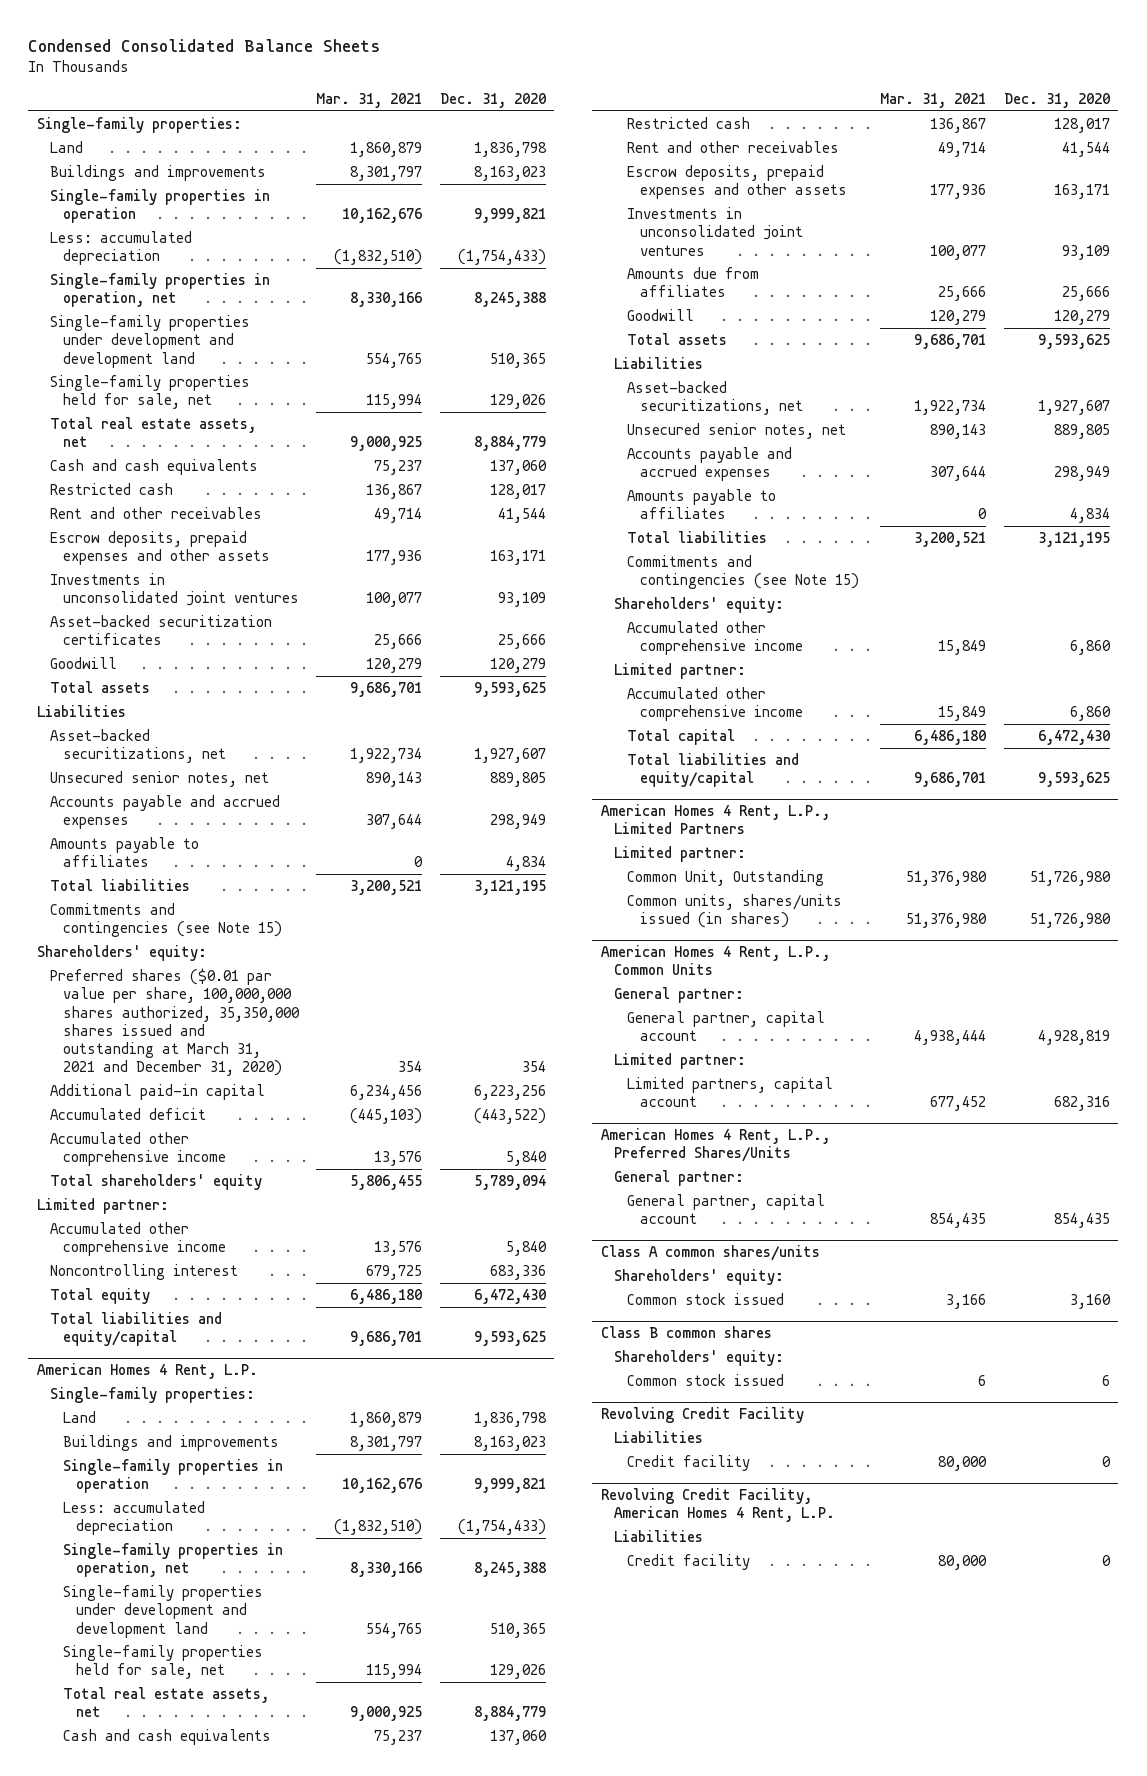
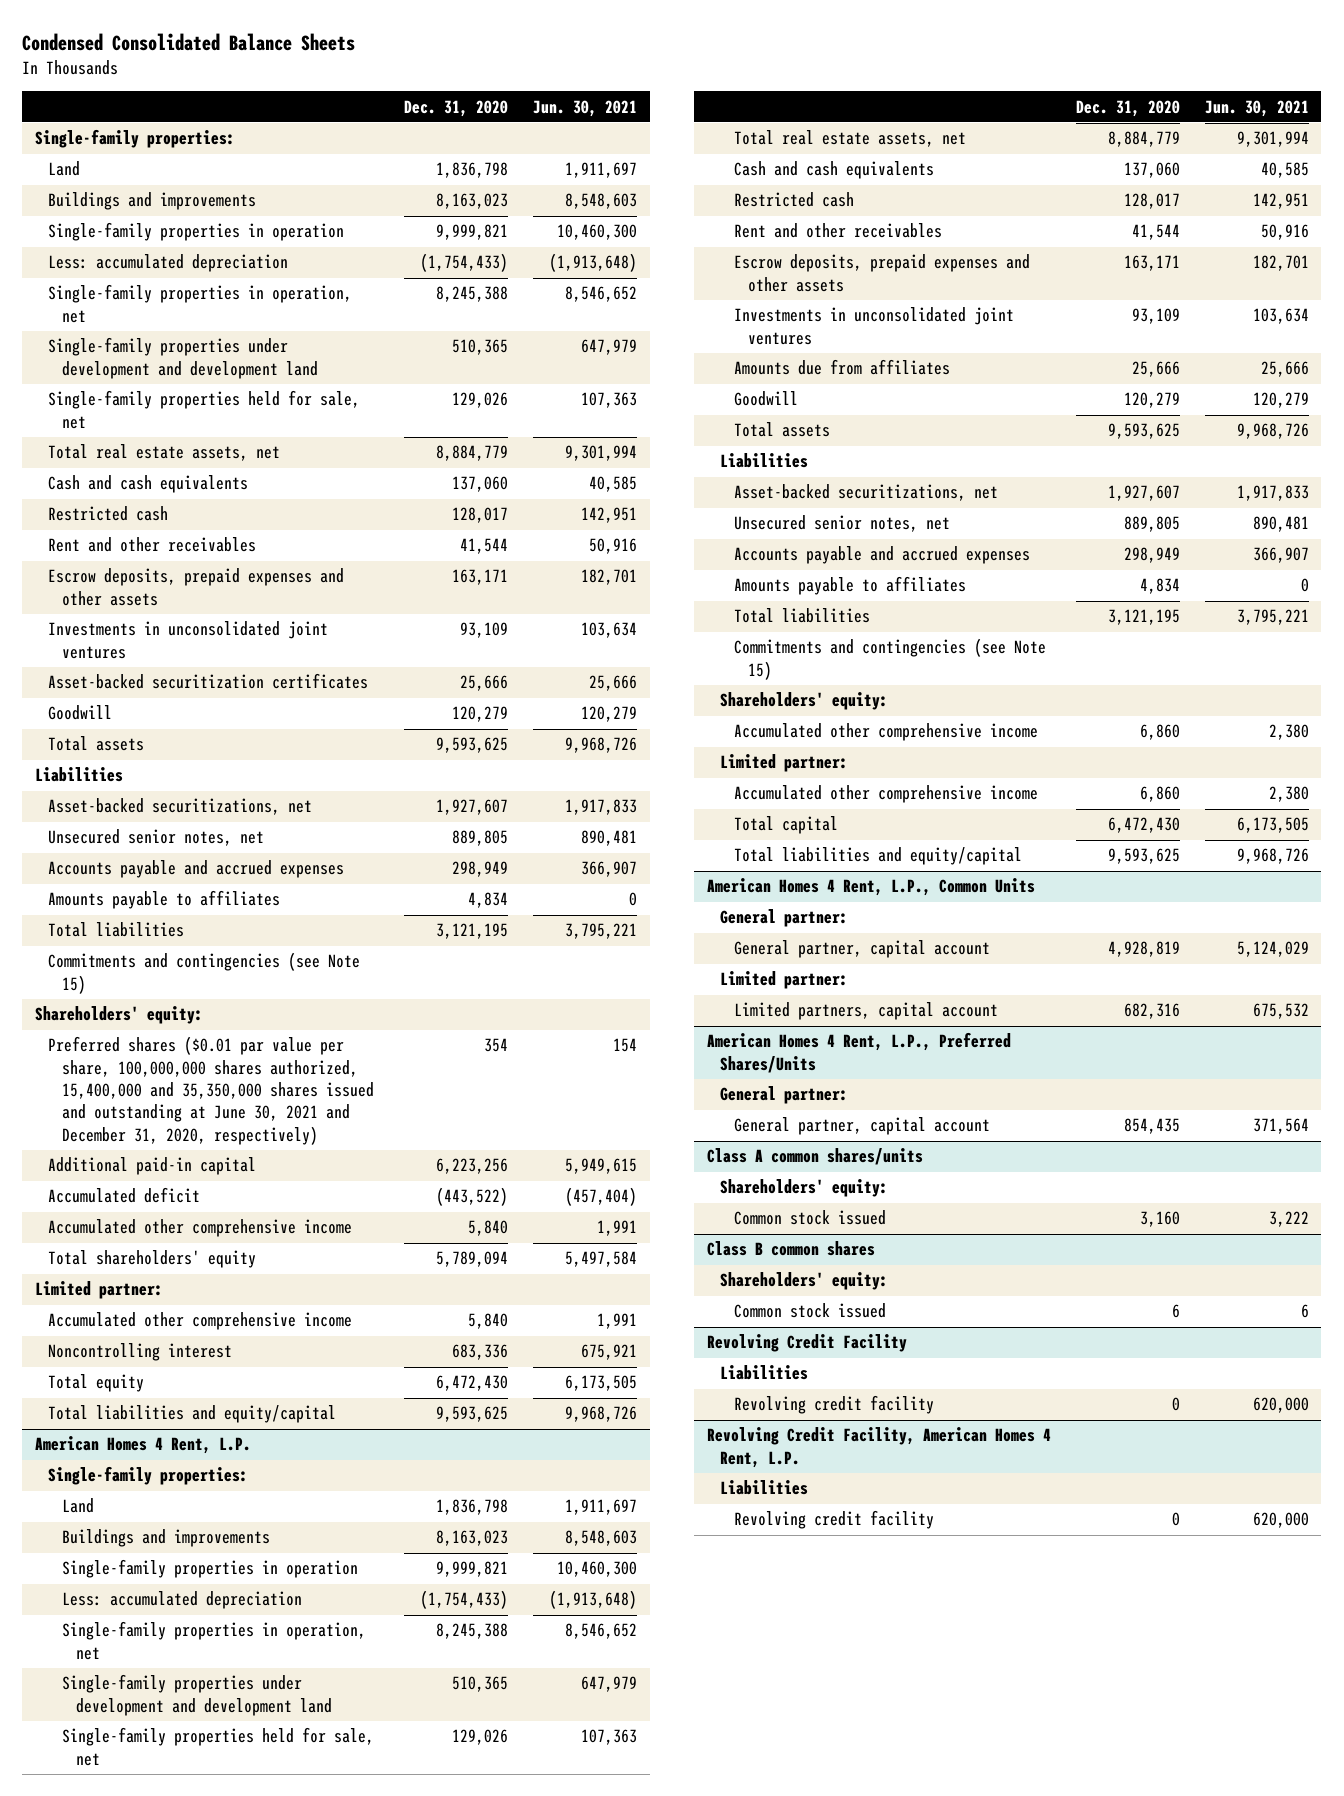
- | Mar. 31, 2021 | Dec. 31, 2020
+ | Dec. 31, 2020 | Jun. 30, 2021
- Preferred shares ($0.01 par value per share, 100,000,000 shares authorized, 35,350,000 shares issued and outstanding at March 31, 2021 and December 31, 2020) | 354 | 354
+ Preferred shares ($0.01 par value per share, 100,000,000 shares authorized, 15,400,000 and 35,350,000 shares issued and outstanding at June 30, 2021 and December 31, 2020, respectively) | 354 | 154
- American Homes 4 Rent, L.P., Limited Partners
- Limited partner:
- Common Unit, Outstanding | 51,376,980 | 51,726,980
- Common units, shares/units issued (in shares) | 51,376,980 | 51,726,980
@ Revolving Credit Facility
- Credit facility | 80,000 | 0
+ Revolving credit facility | 0 | 620,000
@ Revolving Credit Facility, American Homes 4 Rent, L.P.
- Credit facility | 80,000 | 0
+ Revolving credit facility | 0 | 620,000

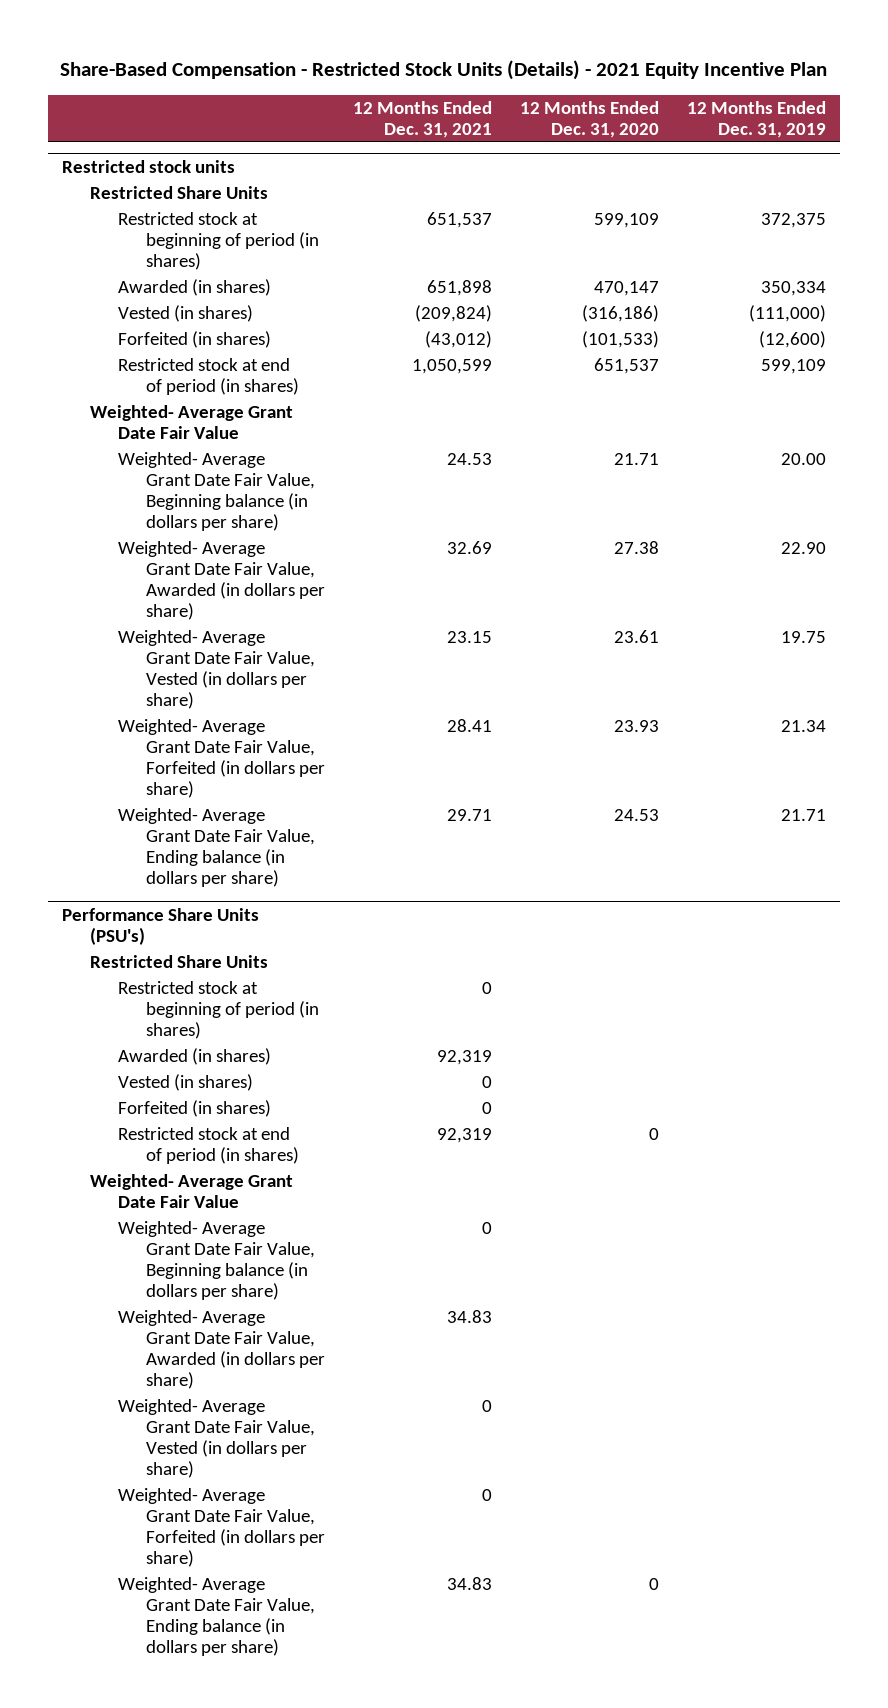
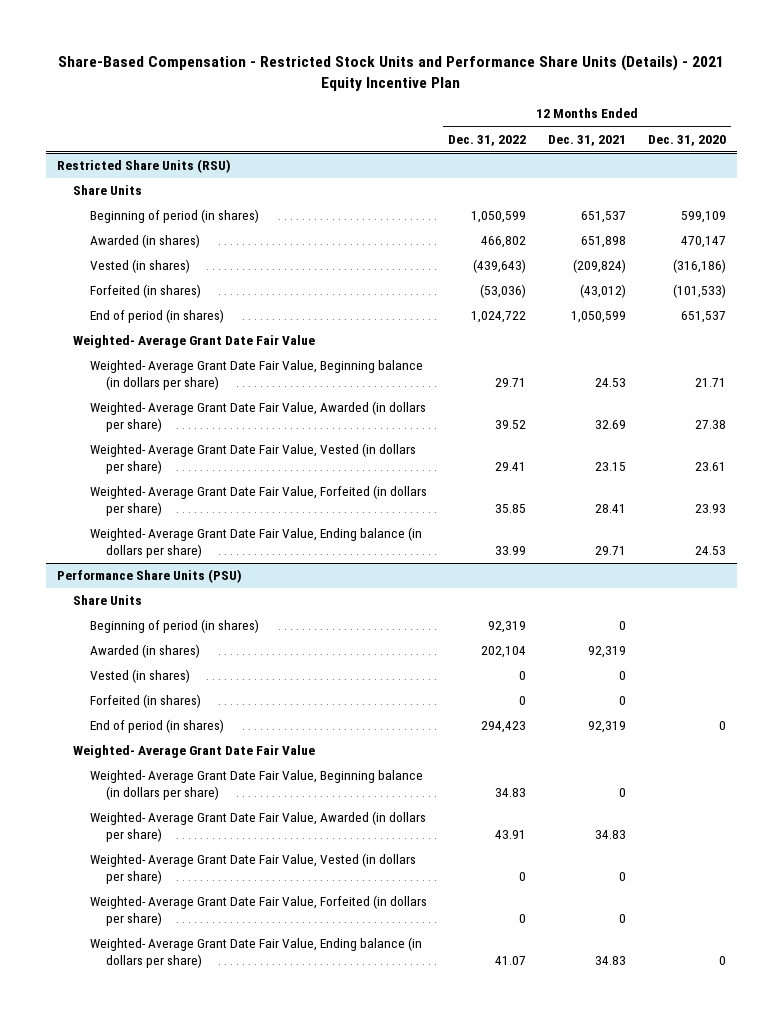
- Share-Based Compensation - Restricted Stock Units (Details) - 2021 Equity Incentive Plan
+ Share-Based Compensation - Restricted Stock Units and Performance Share Units (Details) - 2021 Equity Incentive Plan
- | 12 Months Ended Dec. 31, 2021 | 12 Months Ended Dec. 31, 2020 | 12 Months Ended Dec. 31, 2019
+ | 12 Months Ended Dec. 31, 2022 | 12 Months Ended Dec. 31, 2021 | 12 Months Ended Dec. 31, 2020
- Restricted stock units
- Restricted Share Units
- Restricted stock at beginning of period (in shares) | 651,537 | 599,109 | 372,375
+ Restricted Share Units (RSU)
+ Share Units
+ Beginning of period (in shares) | 1,050,599 | 651,537 | 599,109
- Restricted stock at end of period (in shares) | 1,050,599 | 651,537 | 599,109
+ End of period (in shares) | 1,024,722 | 1,050,599 | 651,537
- Performance Share Units (PSU's)
- Restricted Share Units
- Restricted stock at beginning of period (in shares) | 0 | |
+ Performance Share Units (PSU)
+ Share Units
+ Beginning of period (in shares) | 92,319 | 0 |
- Restricted stock at end of period (in shares) | 92,319 | 0 |
+ End of period (in shares) | 294,423 | 92,319 | 0

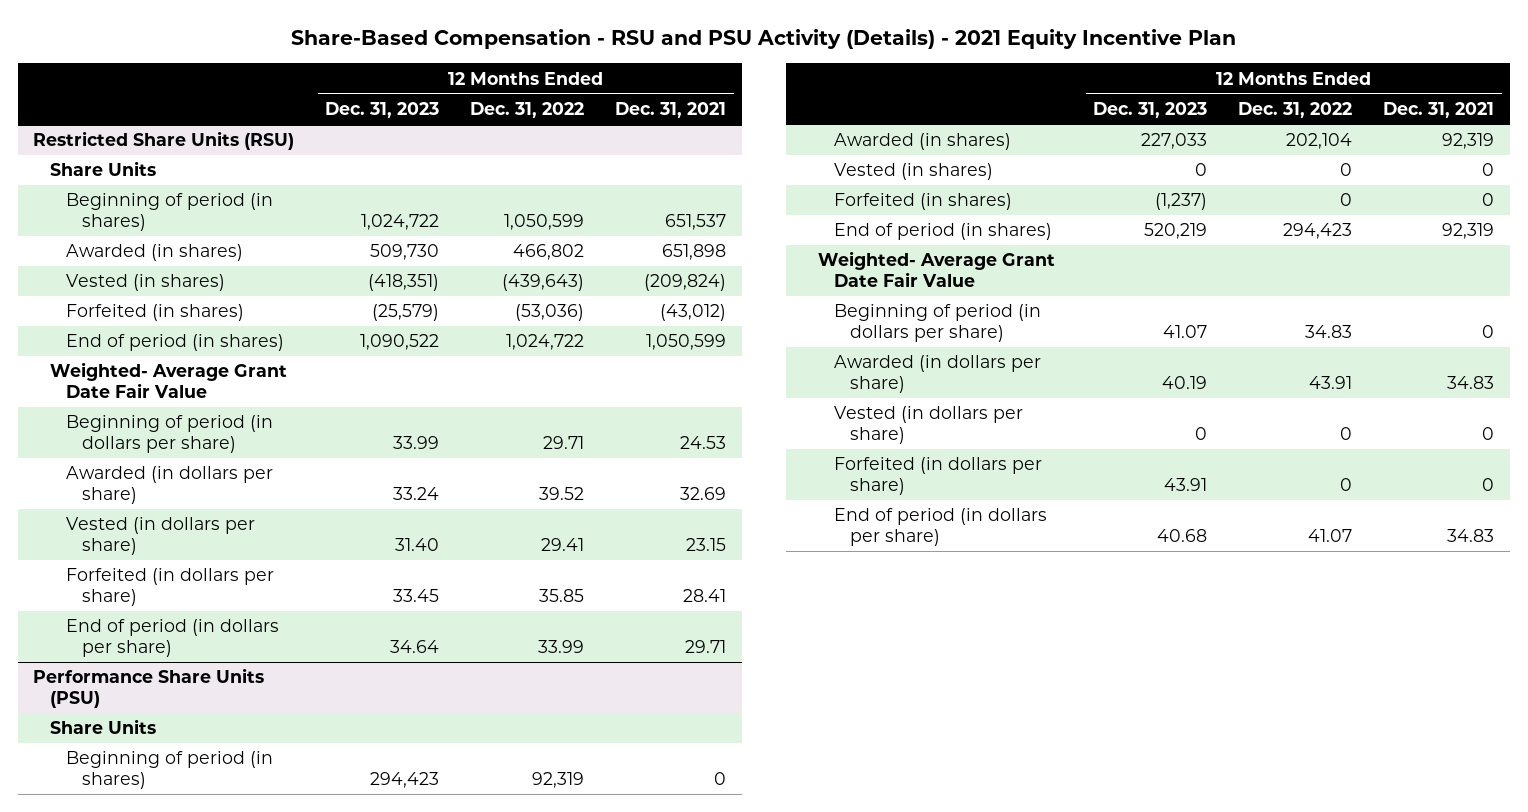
- Share-Based Compensation - Restricted Stock Units and Performance Share Units (Details) - 2021 Equity Incentive Plan
+ Share-Based Compensation - RSU and PSU Activity (Details) - 2021 Equity Incentive Plan
- | 12 Months Ended Dec. 31, 2022 | 12 Months Ended Dec. 31, 2021 | 12 Months Ended Dec. 31, 2020
+ | 12 Months Ended Dec. 31, 2023 | 12 Months Ended Dec. 31, 2022 | 12 Months Ended Dec. 31, 2021
@ Restricted Share Units (RSU)
- Weighted- Average Grant Date Fair Value, Beginning balance (in dollars per share) | 29.71 | 24.53 | 21.71
- Weighted- Average Grant Date Fair Value, Awarded (in dollars per share) | 39.52 | 32.69 | 27.38
- Weighted- Average Grant Date Fair Value, Vested (in dollars per share) | 29.41 | 23.15 | 23.61
- Weighted- Average Grant Date Fair Value, Forfeited (in dollars per share) | 35.85 | 28.41 | 23.93
- Weighted- Average Grant Date Fair Value, Ending balance (in dollars per share) | 33.99 | 29.71 | 24.53
+ Beginning of period (in dollars per share) | 33.99 | 29.71 | 24.53
+ Awarded (in dollars per share) | 33.24 | 39.52 | 32.69
+ Vested (in dollars per share) | 31.40 | 29.41 | 23.15
+ Forfeited (in dollars per share) | 33.45 | 35.85 | 28.41
+ End of period (in dollars per share) | 34.64 | 33.99 | 29.71
@ Performance Share Units (PSU)
- Weighted- Average Grant Date Fair Value, Beginning balance (in dollars per share) | 34.83 | 0 |
- Weighted- Average Grant Date Fair Value, Awarded (in dollars per share) | 43.91 | 34.83 |
- Weighted- Average Grant Date Fair Value, Vested (in dollars per share) | 0 | 0 |
- Weighted- Average Grant Date Fair Value, Forfeited (in dollars per share) | 0 | 0 |
- Weighted- Average Grant Date Fair Value, Ending balance (in dollars per share) | 41.07 | 34.83 | 0
+ Beginning of period (in dollars per share) | 41.07 | 34.83 | 0
+ Awarded (in dollars per share) | 40.19 | 43.91 | 34.83
+ Vested (in dollars per share) | 0 | 0 | 0
+ Forfeited (in dollars per share) | 43.91 | 0 | 0
+ End of period (in dollars per share) | 40.68 | 41.07 | 34.83

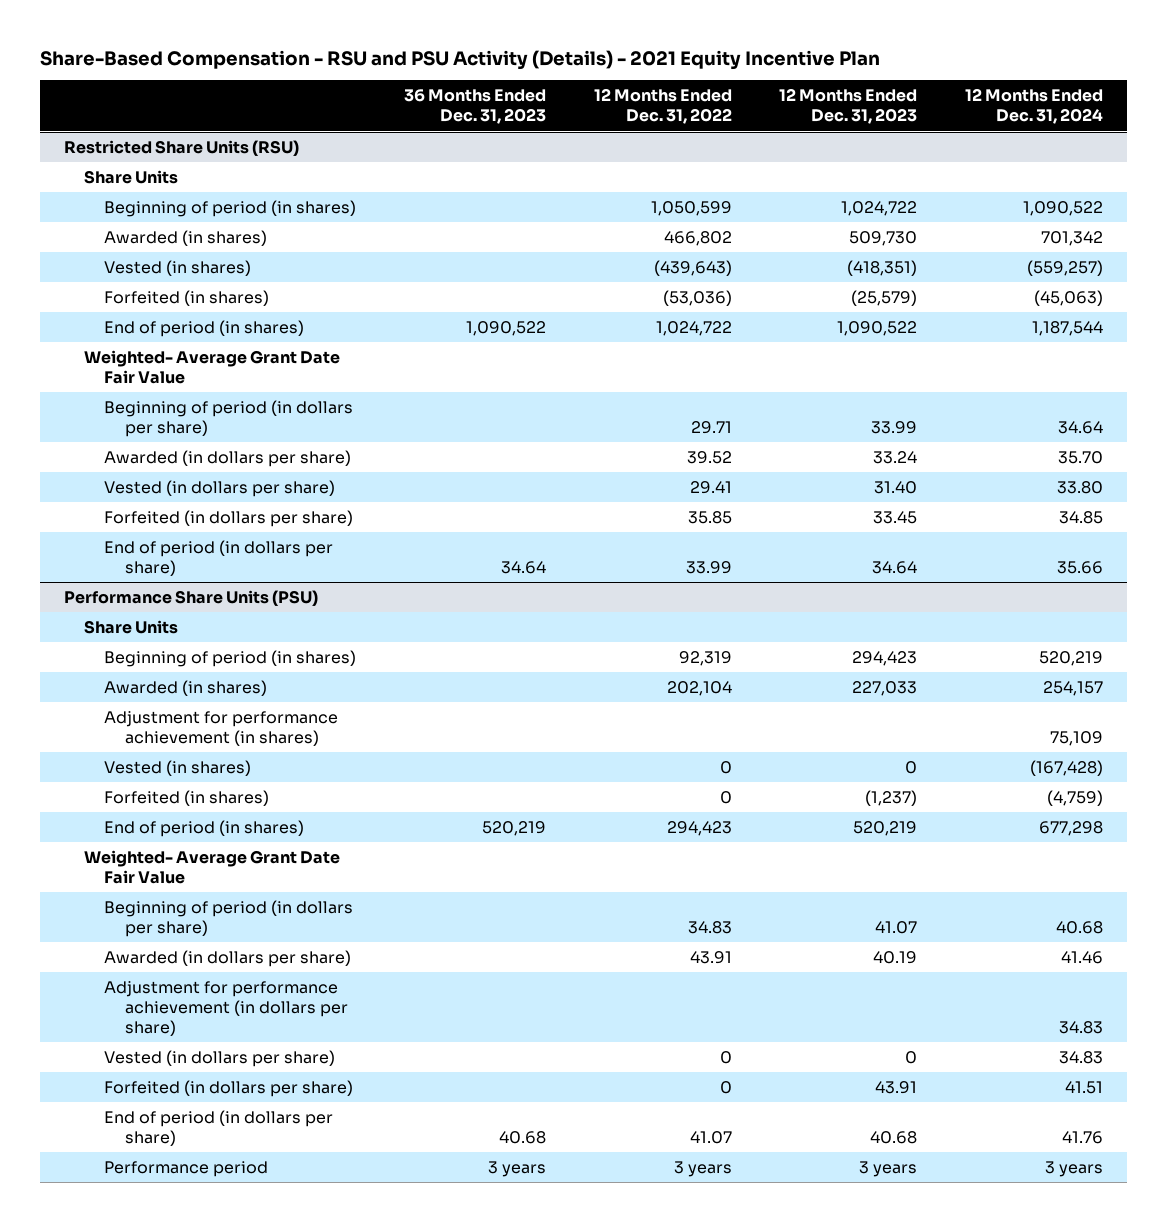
- | 12 Months Ended Dec. 31, 2023 | 12 Months Ended Dec. 31, 2022 | 12 Months Ended Dec. 31, 2021
+ | 36 Months Ended Dec. 31, 2023 | 12 Months Ended Dec. 31, 2022 | 12 Months Ended Dec. 31, 2023 | 12 Months Ended Dec. 31, 2024
@ Performance Share Units (PSU)
+ Adjustment for performance achievement (in shares) | | | | 75,109
+ Adjustment for performance achievement (in dollars per share) | | | | 34.83
+ Performance period | 3 years | 3 years | 3 years | 3 years

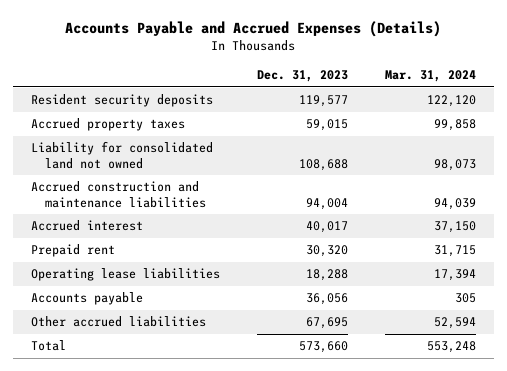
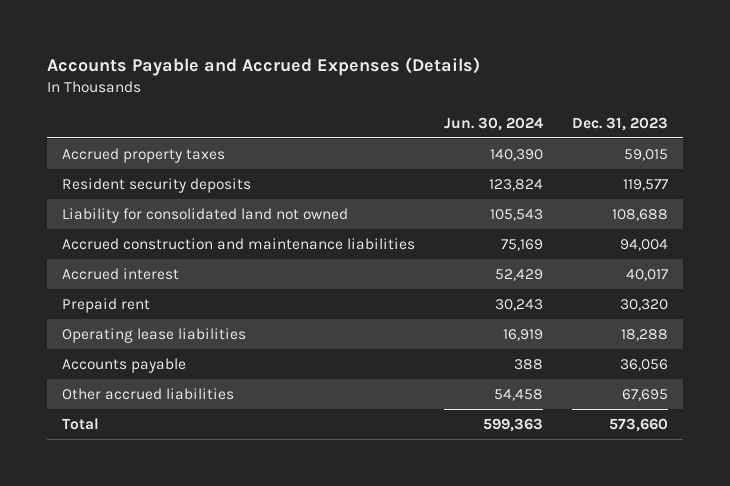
- | Dec. 31, 2023 | Mar. 31, 2024
+ | Jun. 30, 2024 | Dec. 31, 2023
moved down: Resident security deposits | 123,824 | 119,577

